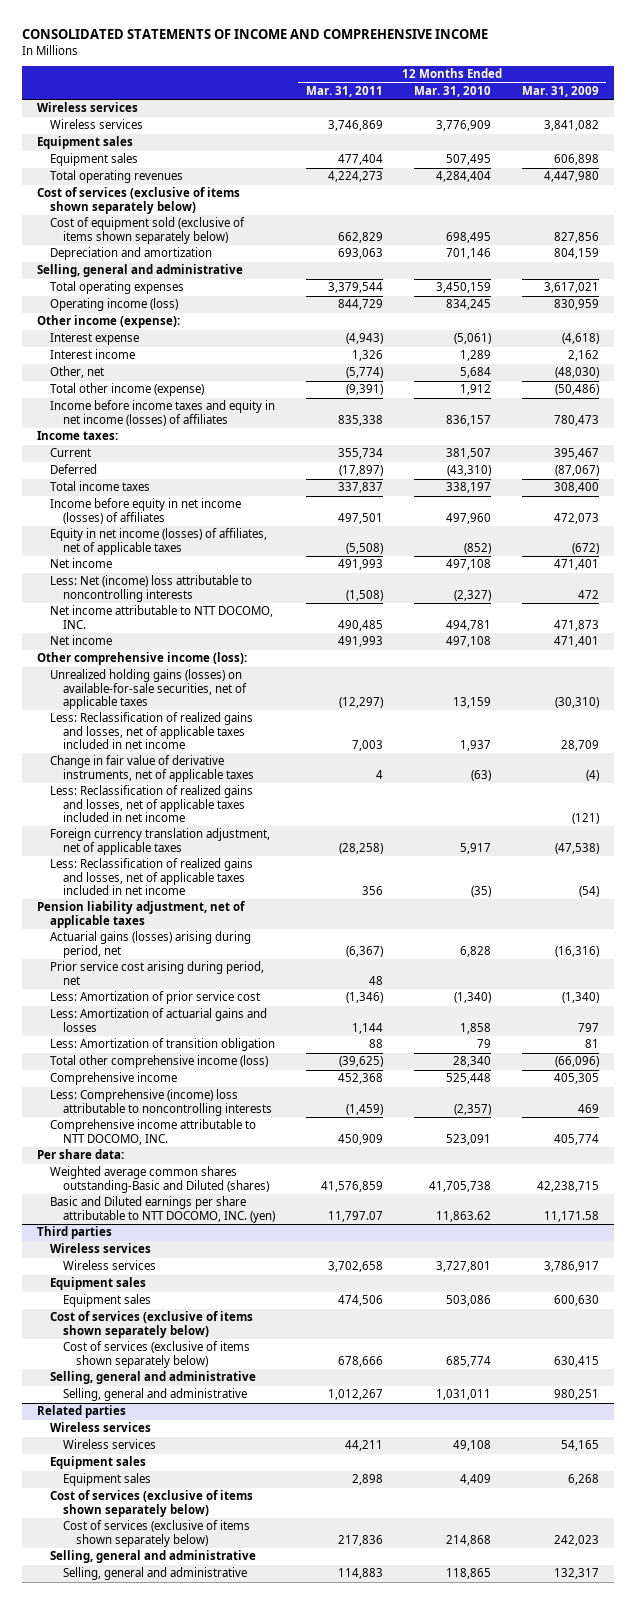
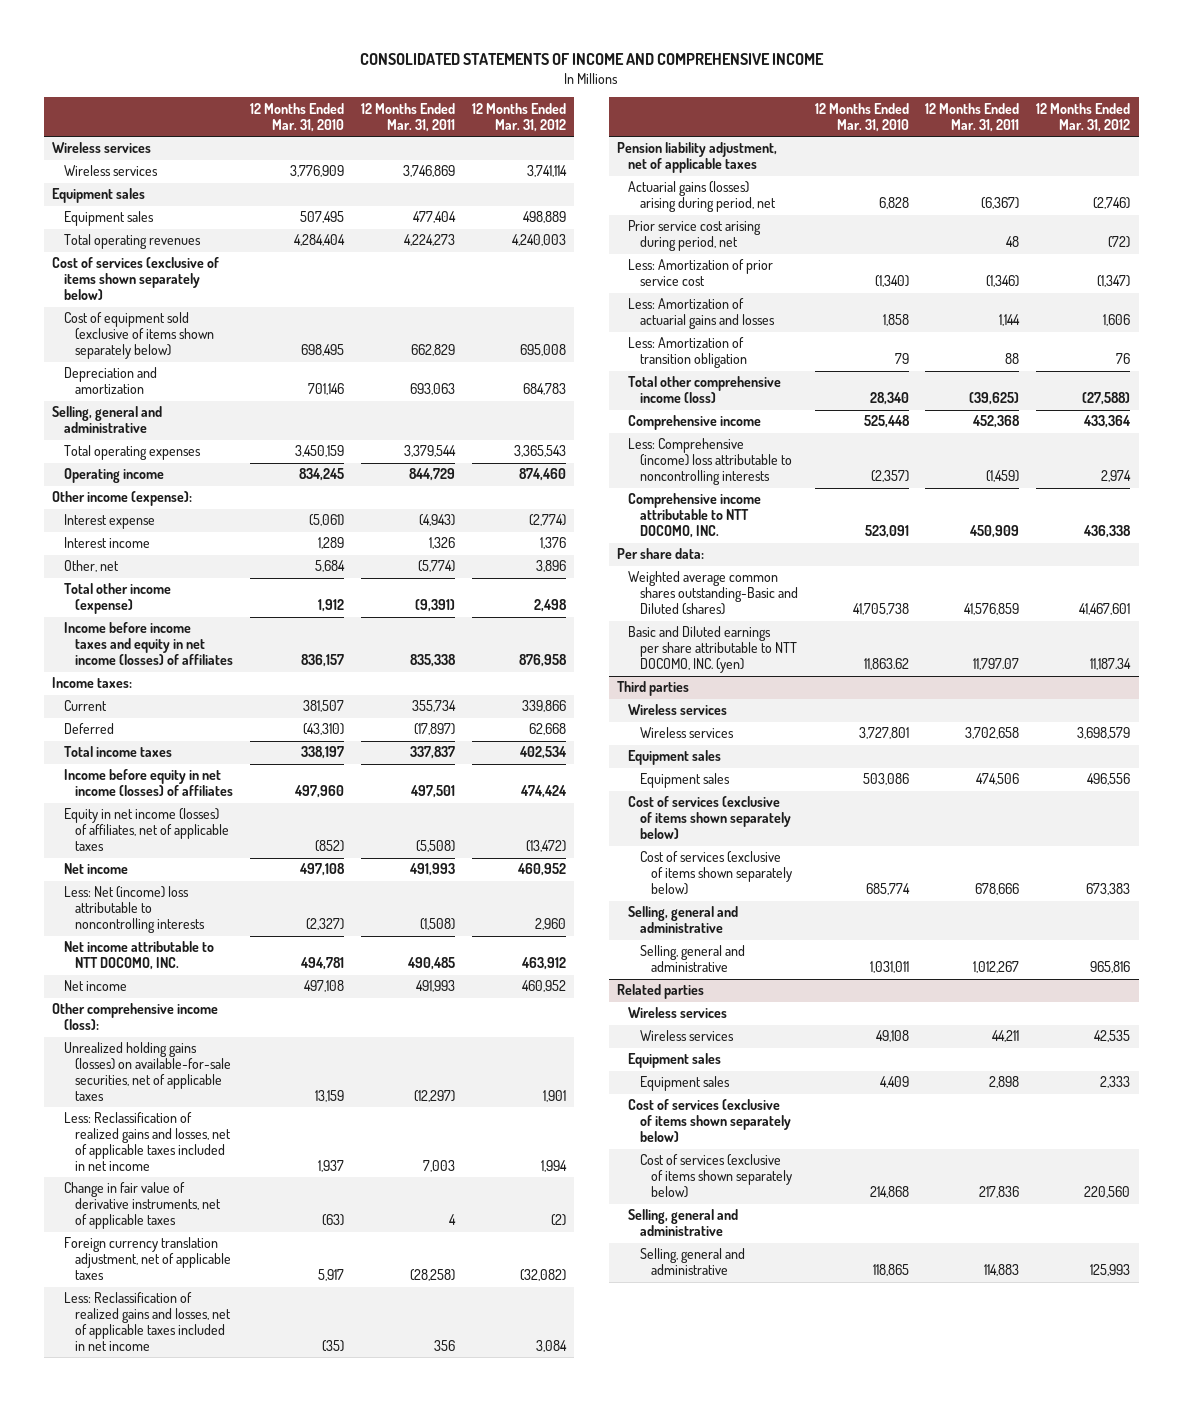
- | 12 Months Ended Mar. 31, 2011 | 12 Months Ended Mar. 31, 2010 | 12 Months Ended Mar. 31, 2009
+ | 12 Months Ended Mar. 31, 2010 | 12 Months Ended Mar. 31, 2011 | 12 Months Ended Mar. 31, 2012
- Operating income (loss) | 844,729 | 834,245 | 830,959
+ Operating income | 834,245 | 844,729 | 874,460
- Less: Reclassification of realized gains and losses, net of applicable taxes included in net income | | | (121)

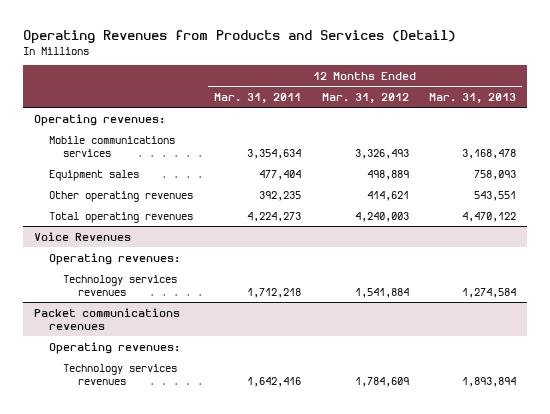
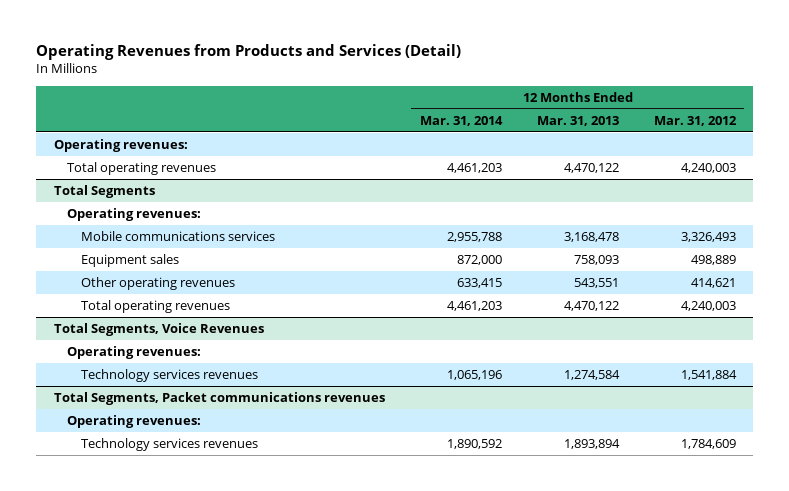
- | 12 Months Ended Mar. 31, 2011 | 12 Months Ended Mar. 31, 2012 | 12 Months Ended Mar. 31, 2013
+ | 12 Months Ended Mar. 31, 2014 | 12 Months Ended Mar. 31, 2013 | 12 Months Ended Mar. 31, 2012
+ Total operating revenues | 4,461,203 | 4,470,122 | 4,240,003
+ Total Segments
+ Operating revenues:
- Voice Revenues
+ Total Segments, Voice Revenues
- Packet communications revenues
+ Total Segments, Packet communications revenues

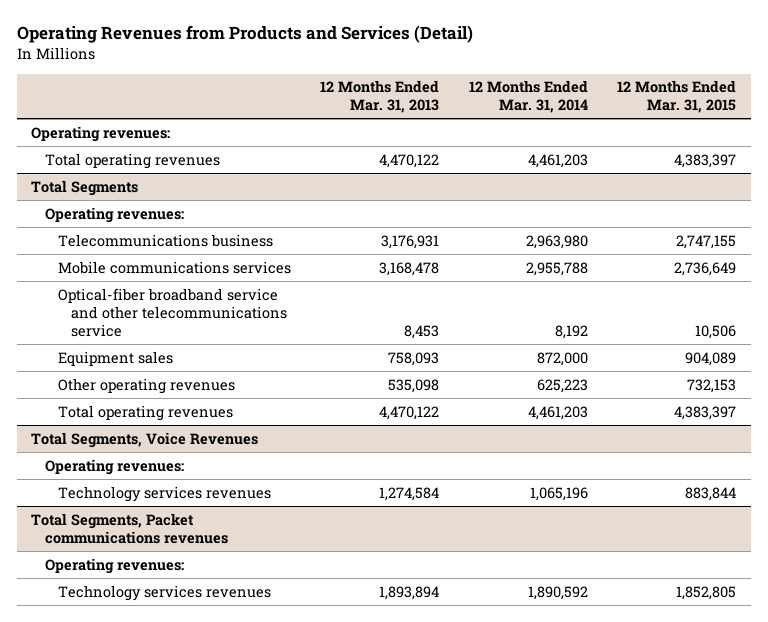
- | 12 Months Ended Mar. 31, 2014 | 12 Months Ended Mar. 31, 2013 | 12 Months Ended Mar. 31, 2012
+ | 12 Months Ended Mar. 31, 2013 | 12 Months Ended Mar. 31, 2014 | 12 Months Ended Mar. 31, 2015
@ Total Segments
+ Telecommunications business | 3,176,931 | 2,963,980 | 2,747,155
+ Optical-fiber broadband service and other telecommunications service | 8,453 | 8,192 | 10,506
- Other operating revenues | 633,415 | 543,551 | 414,621
+ Other operating revenues | 535,098 | 625,223 | 732,153

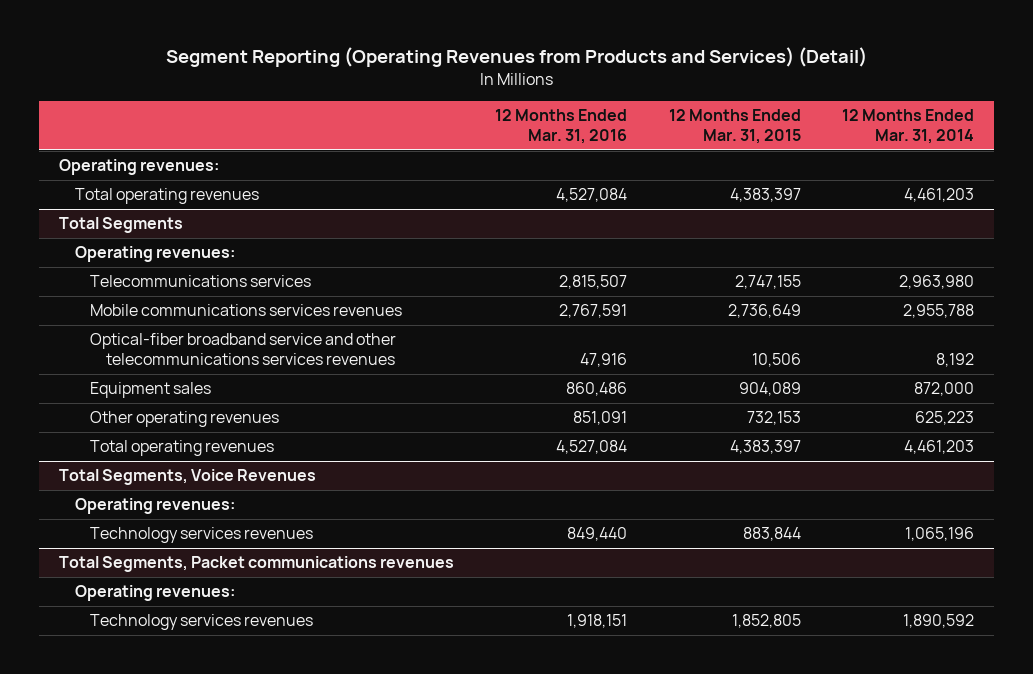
- Operating Revenues from Products and Services (Detail)
+ Segment Reporting (Operating Revenues from Products and Services) (Detail)
- | 12 Months Ended Mar. 31, 2013 | 12 Months Ended Mar. 31, 2014 | 12 Months Ended Mar. 31, 2015
+ | 12 Months Ended Mar. 31, 2016 | 12 Months Ended Mar. 31, 2015 | 12 Months Ended Mar. 31, 2014
@ Total Segments
- Telecommunications business | 3,176,931 | 2,963,980 | 2,747,155
- Mobile communications services | 3,168,478 | 2,955,788 | 2,736,649
- Optical-fiber broadband service and other telecommunications service | 8,453 | 8,192 | 10,506
+ Telecommunications services | 2,815,507 | 2,747,155 | 2,963,980
+ Mobile communications services revenues | 2,767,591 | 2,736,649 | 2,955,788
+ Optical-fiber broadband service and other telecommunications services revenues | 47,916 | 10,506 | 8,192

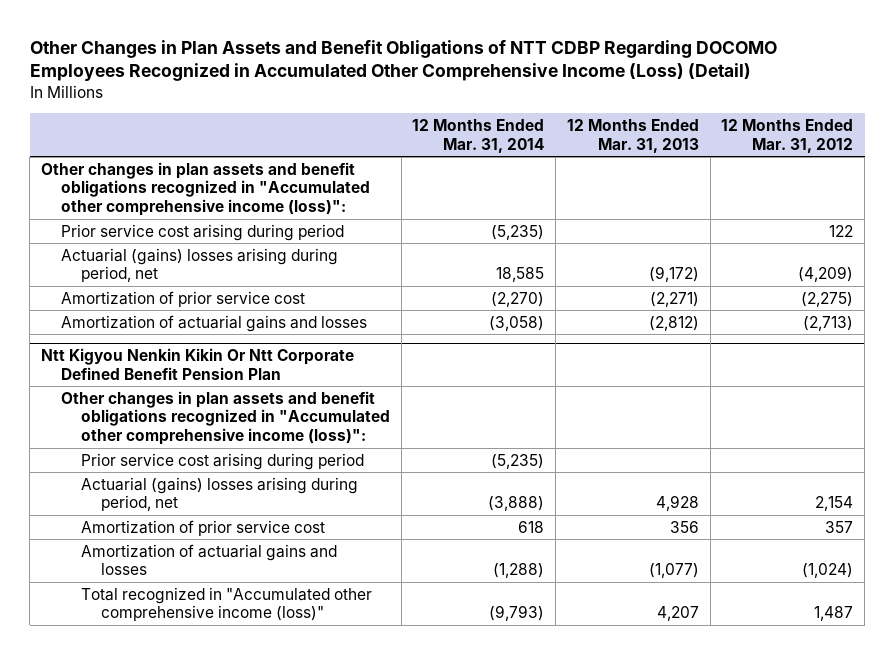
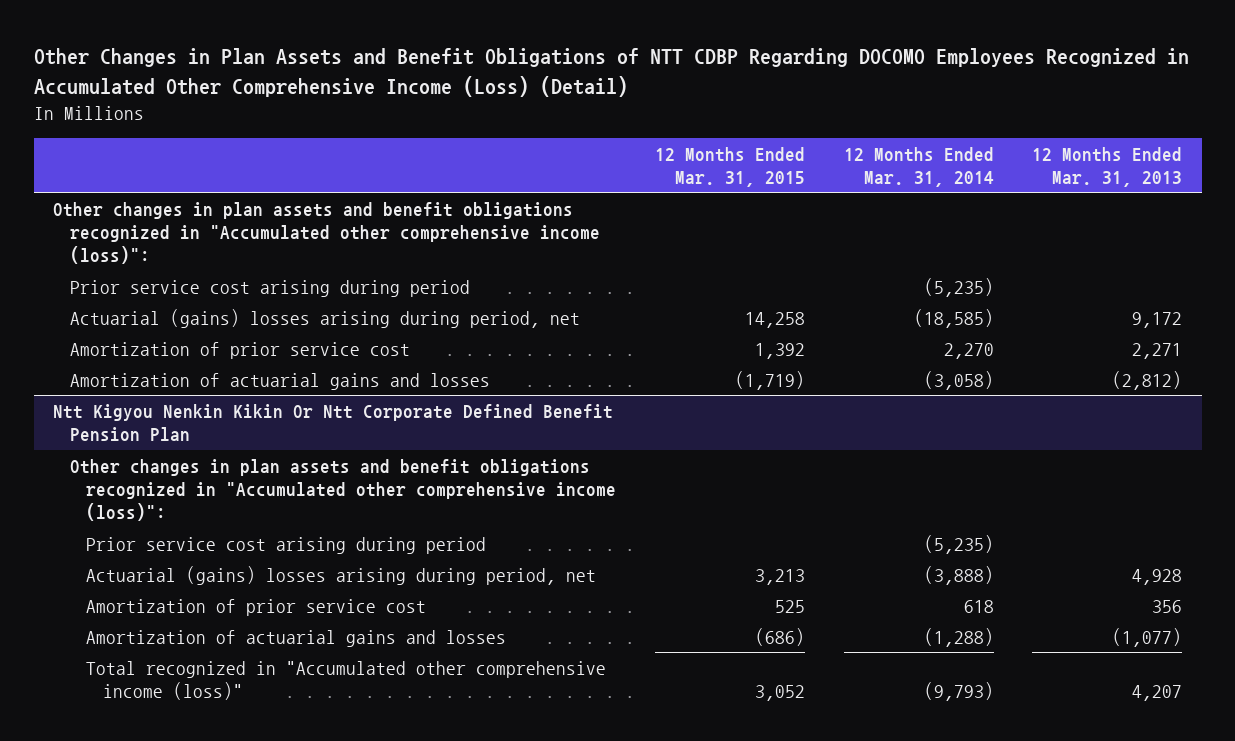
- | 12 Months Ended Mar. 31, 2014 | 12 Months Ended Mar. 31, 2013 | 12 Months Ended Mar. 31, 2012
+ | 12 Months Ended Mar. 31, 2015 | 12 Months Ended Mar. 31, 2014 | 12 Months Ended Mar. 31, 2013
- Actuarial (gains) losses arising during period, net | 18,585 | (9,172) | (4,209)
- Amortization of prior service cost | (2,270) | (2,271) | (2,275)
+ Actuarial (gains) losses arising during period, net | 14,258 | (18,585) | 9,172
+ Amortization of prior service cost | 1,392 | 2,270 | 2,271

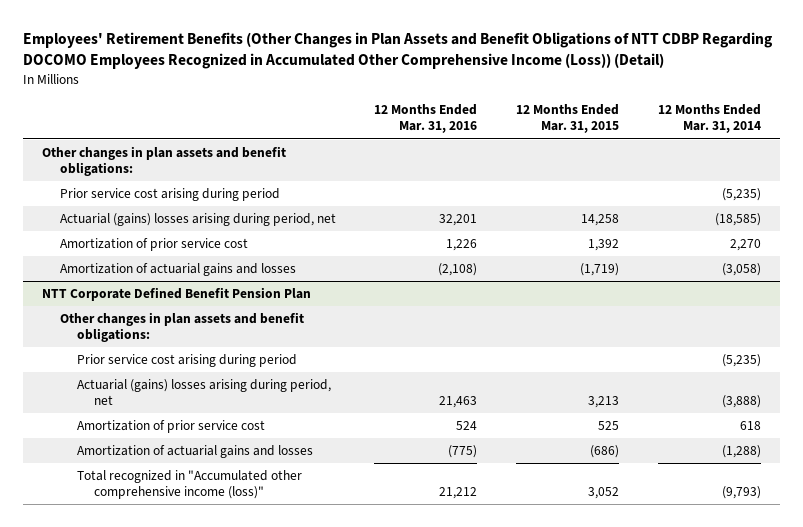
- Other Changes in Plan Assets and Benefit Obligations of NTT CDBP Regarding DOCOMO Employees Recognized in Accumulated Other Comprehensive Income (Loss) (Detail)
+ Employees' Retirement Benefits (Other Changes in Plan Assets and Benefit Obligations of NTT CDBP Regarding DOCOMO Employees Recognized in Accumulated Other Comprehensive Income (Loss)) (Detail)
- | 12 Months Ended Mar. 31, 2015 | 12 Months Ended Mar. 31, 2014 | 12 Months Ended Mar. 31, 2013
+ | 12 Months Ended Mar. 31, 2016 | 12 Months Ended Mar. 31, 2015 | 12 Months Ended Mar. 31, 2014
- Other changes in plan assets and benefit obligations recognized in "Accumulated other comprehensive income (loss)":
+ Other changes in plan assets and benefit obligations:
- Ntt Kigyou Nenkin Kikin Or Ntt Corporate Defined Benefit Pension Plan
- Other changes in plan assets and benefit obligations recognized in "Accumulated other comprehensive income (loss)":
+ NTT Corporate Defined Benefit Pension Plan
+ Other changes in plan assets and benefit obligations:

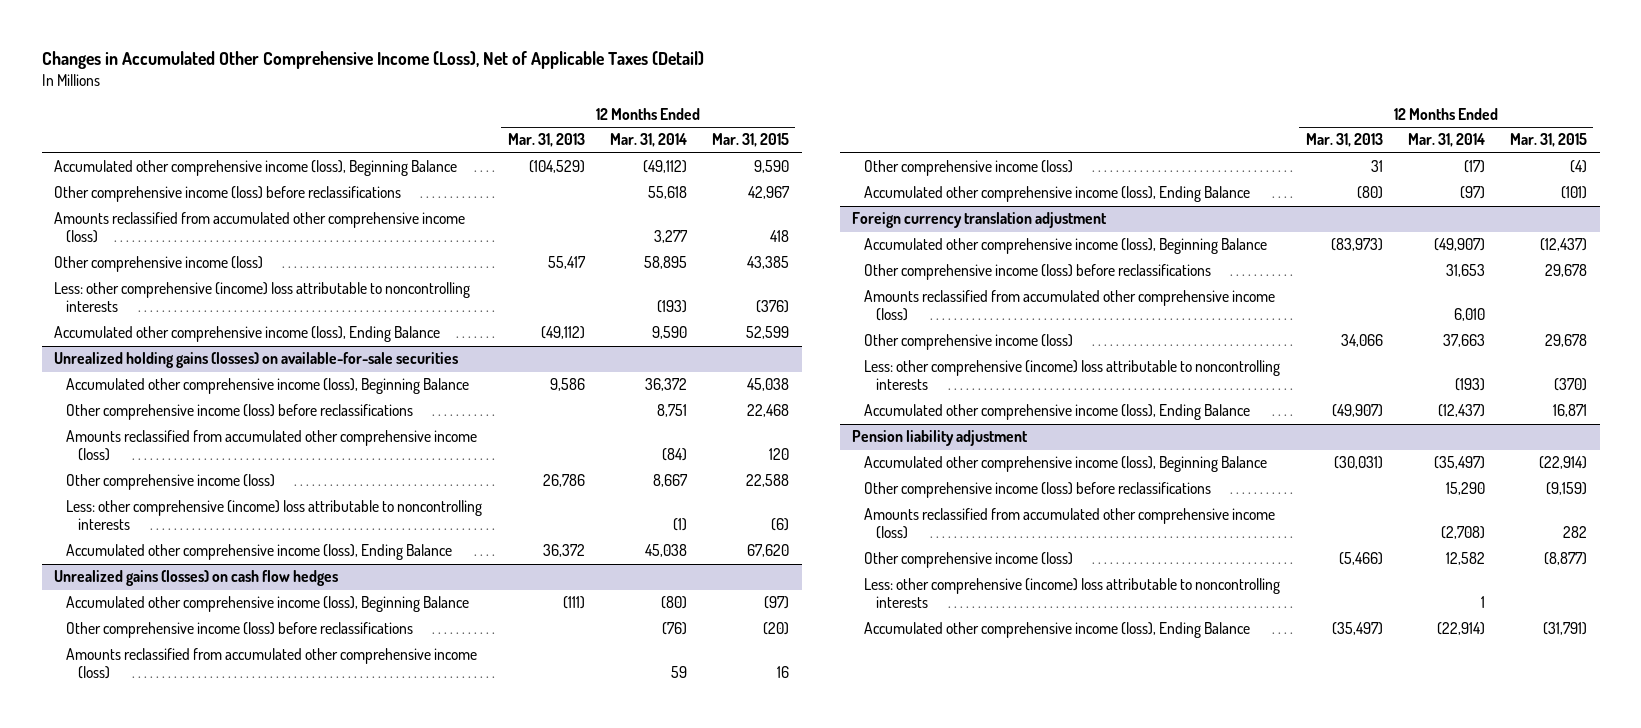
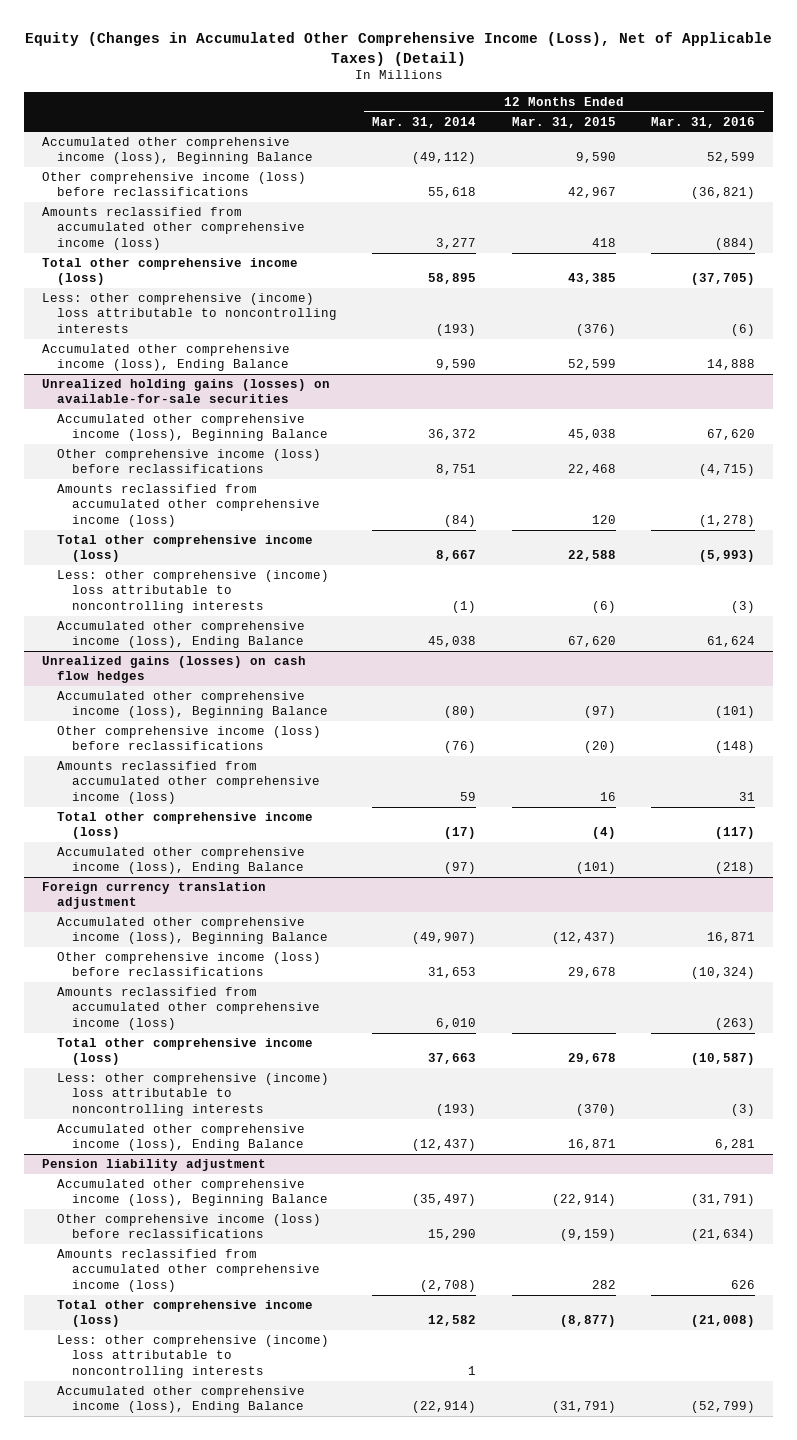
- Changes in Accumulated Other Comprehensive Income (Loss), Net of Applicable Taxes (Detail)
+ Equity (Changes in Accumulated Other Comprehensive Income (Loss), Net of Applicable Taxes) (Detail)
- | 12 Months Ended Mar. 31, 2013 | 12 Months Ended Mar. 31, 2014 | 12 Months Ended Mar. 31, 2015
+ | 12 Months Ended Mar. 31, 2014 | 12 Months Ended Mar. 31, 2015 | 12 Months Ended Mar. 31, 2016
- Other comprehensive income (loss) | 55,417 | 58,895 | 43,385
+ Total other comprehensive income (loss) | 58,895 | 43,385 | (37,705)
@ Unrealized holding gains (losses) on available-for-sale securities
- Other comprehensive income (loss) | 26,786 | 8,667 | 22,588
+ Total other comprehensive income (loss) | 8,667 | 22,588 | (5,993)
@ Unrealized gains (losses) on cash flow hedges
- Other comprehensive income (loss) | 31 | (17) | (4)
+ Total other comprehensive income (loss) | (17) | (4) | (117)
@ Foreign currency translation adjustment
- Other comprehensive income (loss) | 34,066 | 37,663 | 29,678
+ Total other comprehensive income (loss) | 37,663 | 29,678 | (10,587)
@ Pension liability adjustment
- Other comprehensive income (loss) | (5,466) | 12,582 | (8,877)
+ Total other comprehensive income (loss) | 12,582 | (8,877) | (21,008)

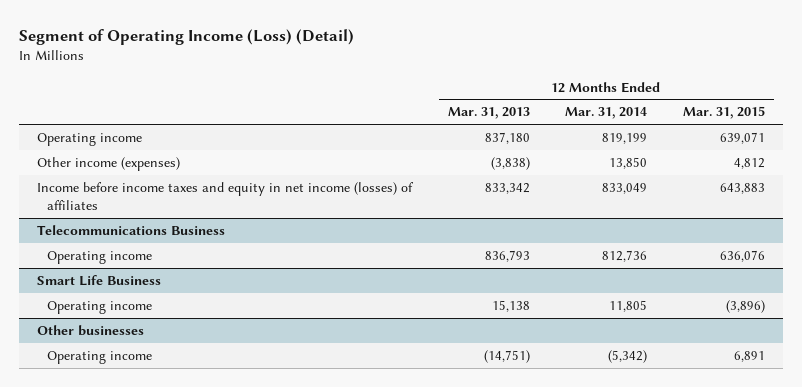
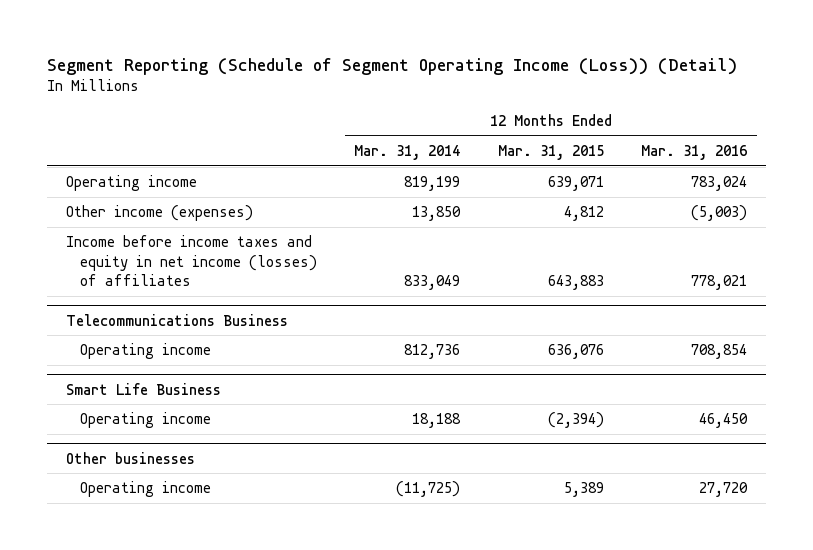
- Segment of Operating Income (Loss) (Detail)
+ Segment Reporting (Schedule of Segment Operating Income (Loss)) (Detail)
- | 12 Months Ended Mar. 31, 2013 | 12 Months Ended Mar. 31, 2014 | 12 Months Ended Mar. 31, 2015
+ | 12 Months Ended Mar. 31, 2014 | 12 Months Ended Mar. 31, 2015 | 12 Months Ended Mar. 31, 2016
@ Smart Life Business
- Operating income | 15,138 | 11,805 | (3,896)
+ Operating income | 18,188 | (2,394) | 46,450
@ Other businesses
- Operating income | (14,751) | (5,342) | 6,891
+ Operating income | (11,725) | 5,389 | 27,720

